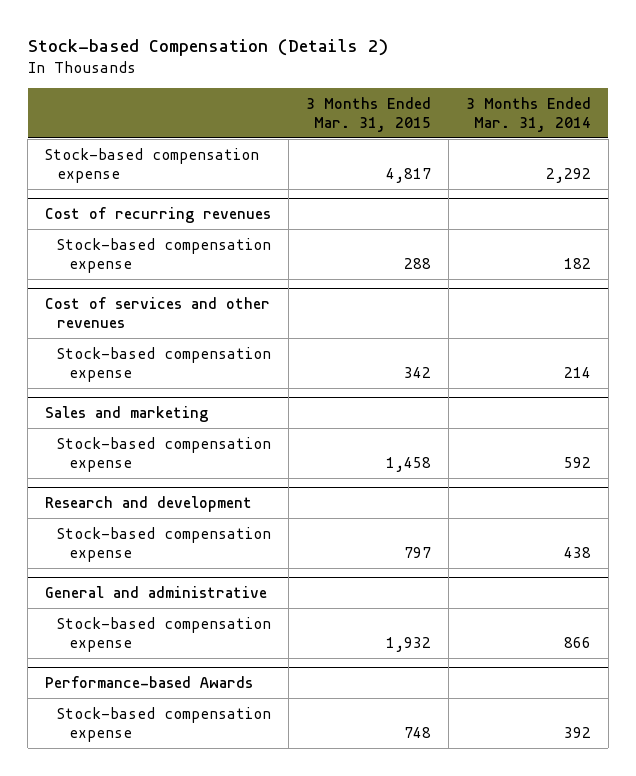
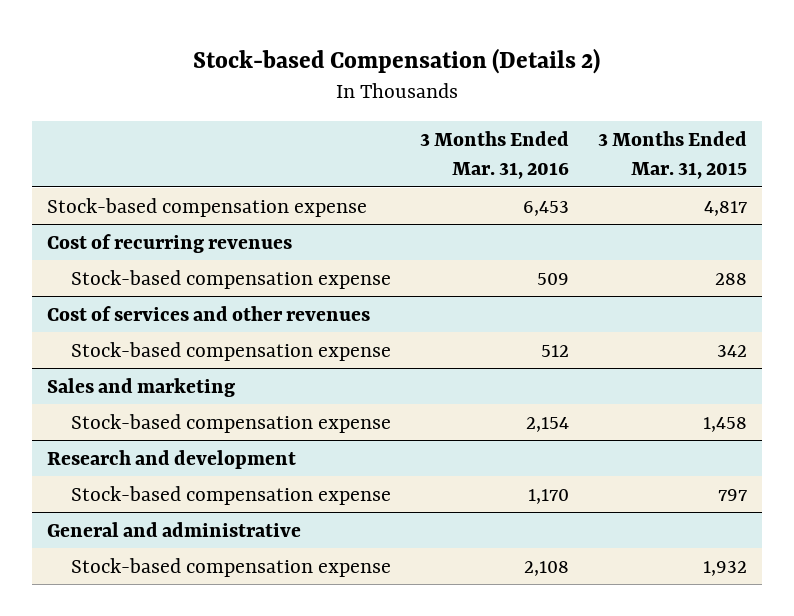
- | 3 Months Ended Mar. 31, 2015 | 3 Months Ended Mar. 31, 2014
+ | 3 Months Ended Mar. 31, 2016 | 3 Months Ended Mar. 31, 2015
- Performance-based Awards
- Stock-based compensation expense | 748 | 392

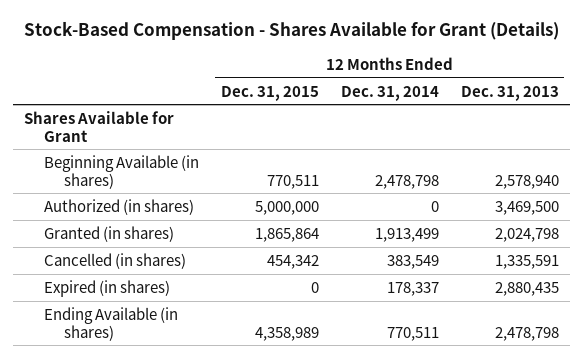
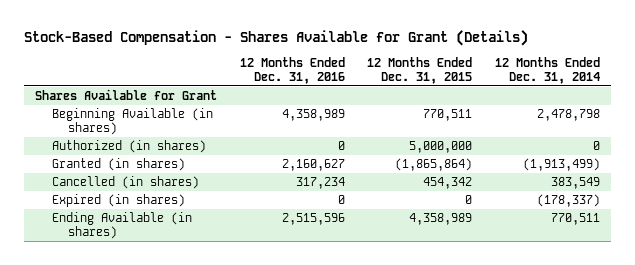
- | 12 Months Ended Dec. 31, 2015 | 12 Months Ended Dec. 31, 2014 | 12 Months Ended Dec. 31, 2013
+ | 12 Months Ended Dec. 31, 2016 | 12 Months Ended Dec. 31, 2015 | 12 Months Ended Dec. 31, 2014
- Granted (in shares) | 1,865,864 | 1,913,499 | 2,024,798
+ Granted (in shares) | 2,160,627 | (1,865,864) | (1,913,499)
- Expired (in shares) | 0 | 178,337 | 2,880,435
+ Expired (in shares) | 0 | 0 | (178,337)

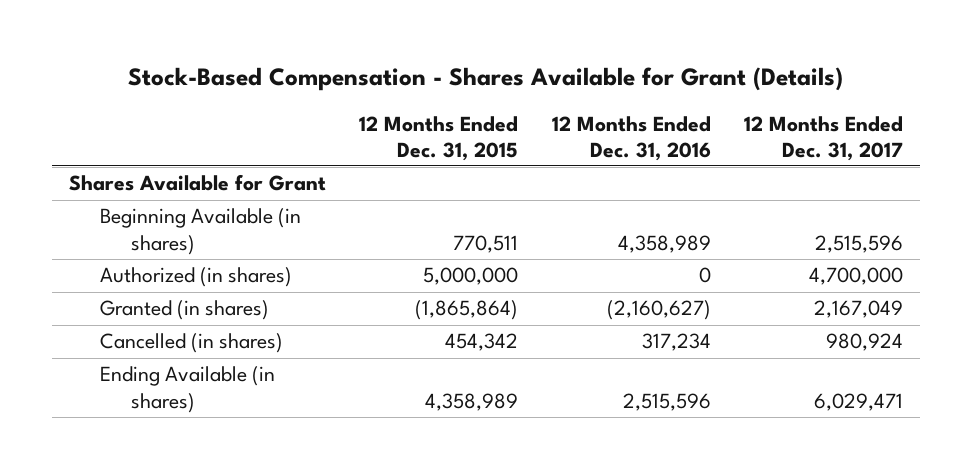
- | 12 Months Ended Dec. 31, 2016 | 12 Months Ended Dec. 31, 2015 | 12 Months Ended Dec. 31, 2014
+ | 12 Months Ended Dec. 31, 2015 | 12 Months Ended Dec. 31, 2016 | 12 Months Ended Dec. 31, 2017
- Granted (in shares) | 2,160,627 | (1,865,864) | (1,913,499)
+ Granted (in shares) | (1,865,864) | (2,160,627) | 2,167,049
- Expired (in shares) | 0 | 0 | (178,337)

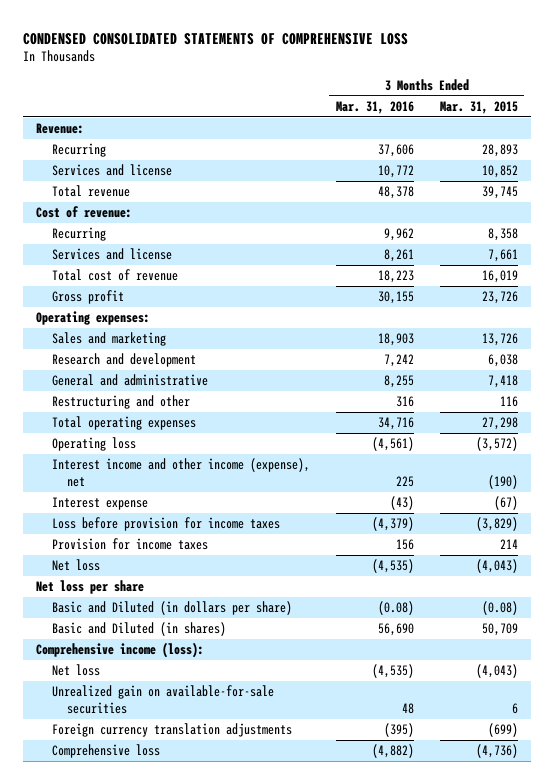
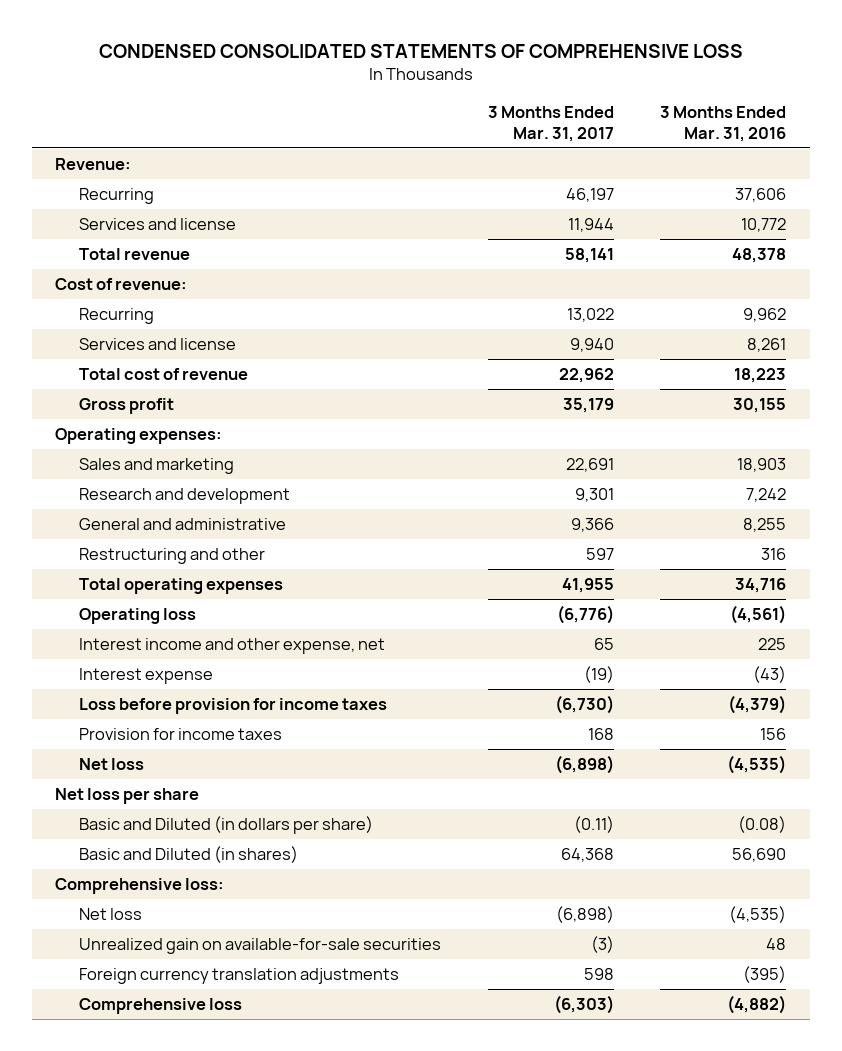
- | 3 Months Ended Mar. 31, 2016 | 3 Months Ended Mar. 31, 2015
+ | 3 Months Ended Mar. 31, 2017 | 3 Months Ended Mar. 31, 2016
- Interest income and other income (expense), net | 225 | (190)
+ Interest income and other expense, net | 65 | 225
- Comprehensive income (loss):
+ Comprehensive loss:

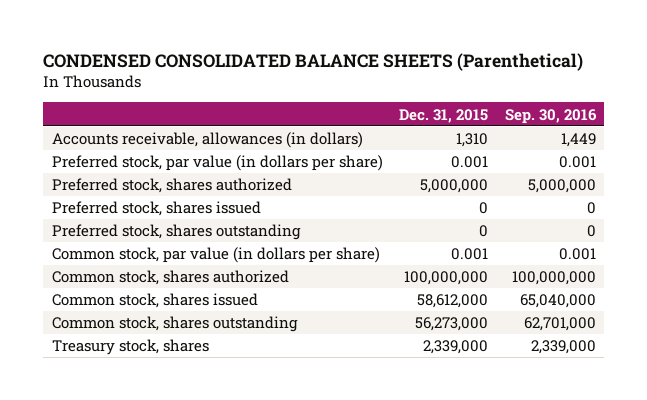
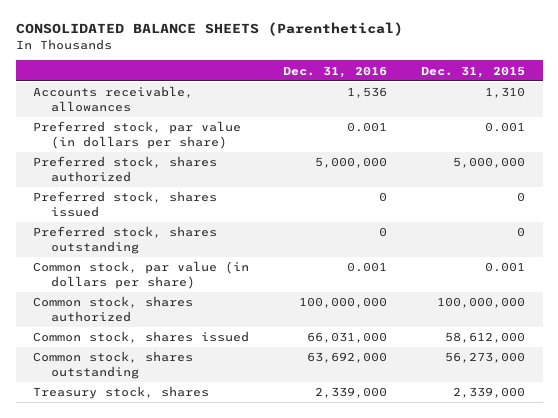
- CONDENSED CONSOLIDATED BALANCE SHEETS (Parenthetical)
+ CONSOLIDATED BALANCE SHEETS (Parenthetical)
- | Dec. 31, 2015 | Sep. 30, 2016
+ | Dec. 31, 2016 | Dec. 31, 2015
- Accounts receivable, allowances (in dollars) | 1,310 | 1,449
+ Accounts receivable, allowances | 1,536 | 1,310

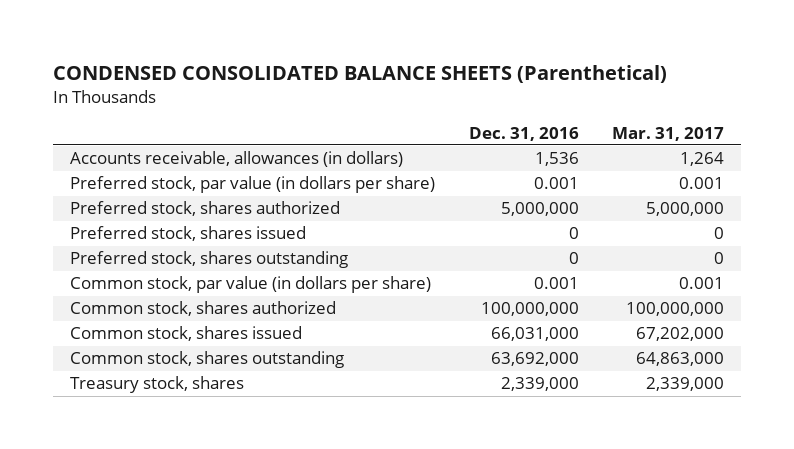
- CONSOLIDATED BALANCE SHEETS (Parenthetical)
+ CONDENSED CONSOLIDATED BALANCE SHEETS (Parenthetical)
- | Dec. 31, 2016 | Dec. 31, 2015
+ | Dec. 31, 2016 | Mar. 31, 2017
- Accounts receivable, allowances | 1,536 | 1,310
+ Accounts receivable, allowances (in dollars) | 1,536 | 1,264

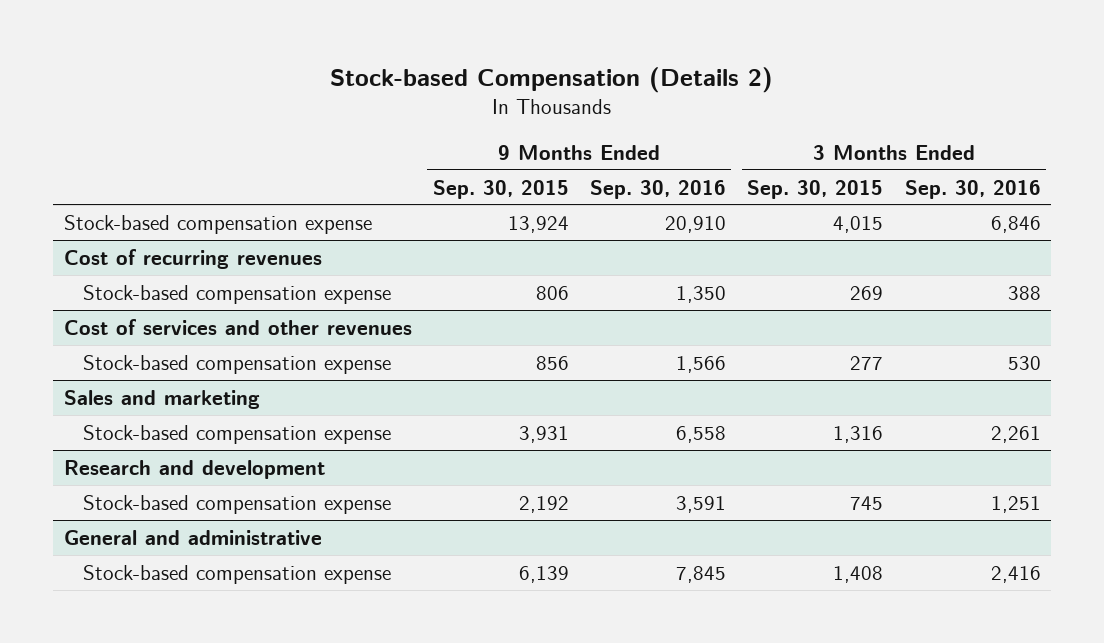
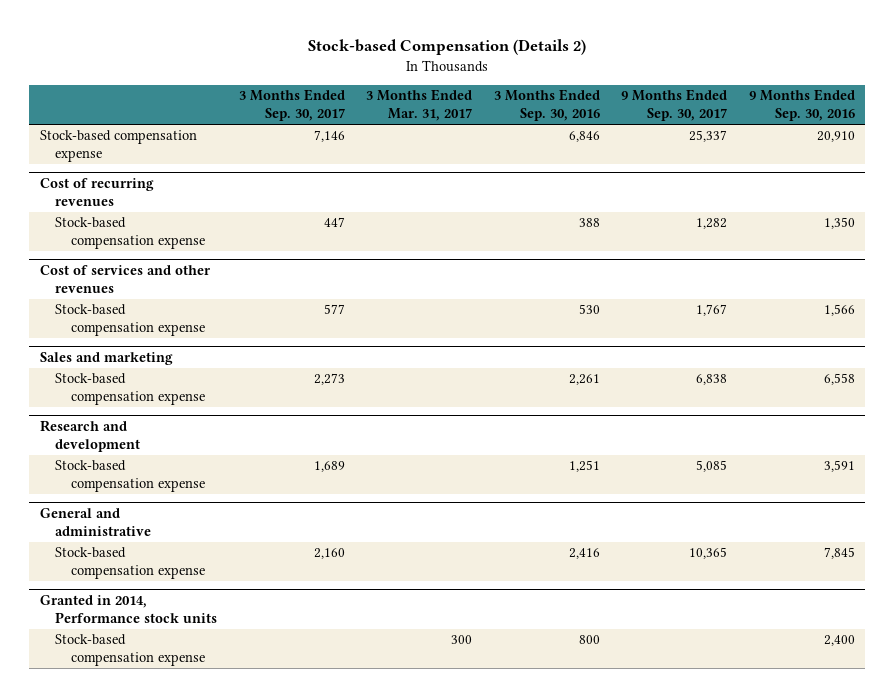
- | 9 Months Ended Sep. 30, 2015 | 9 Months Ended Sep. 30, 2016 | 3 Months Ended Sep. 30, 2015 | 3 Months Ended Sep. 30, 2016
+ | 3 Months Ended Sep. 30, 2017 | 3 Months Ended Mar. 31, 2017 | 3 Months Ended Sep. 30, 2016 | 9 Months Ended Sep. 30, 2017 | 9 Months Ended Sep. 30, 2016
+ Granted in 2014, Performance stock units
+ Stock-based compensation expense | | 300 | 800 | | 2,400

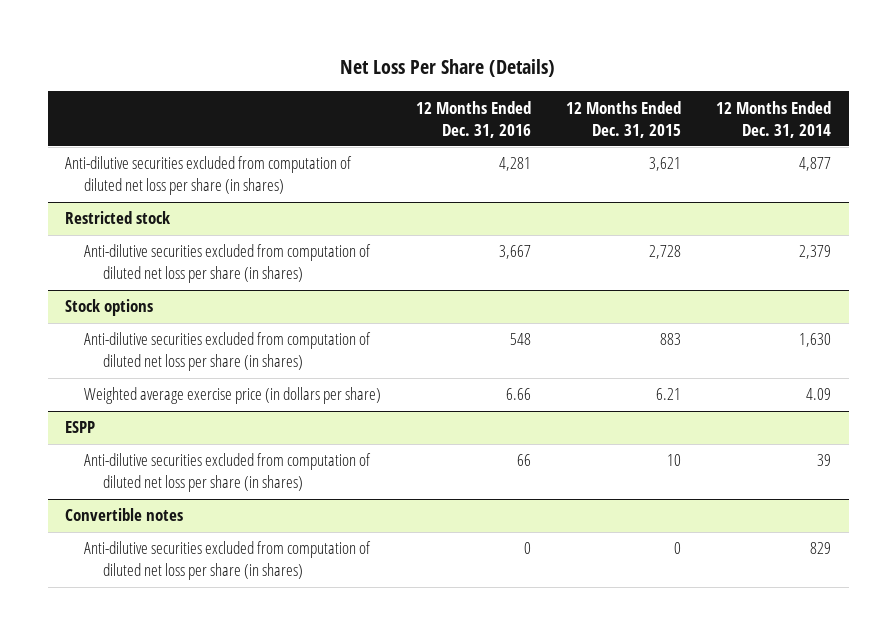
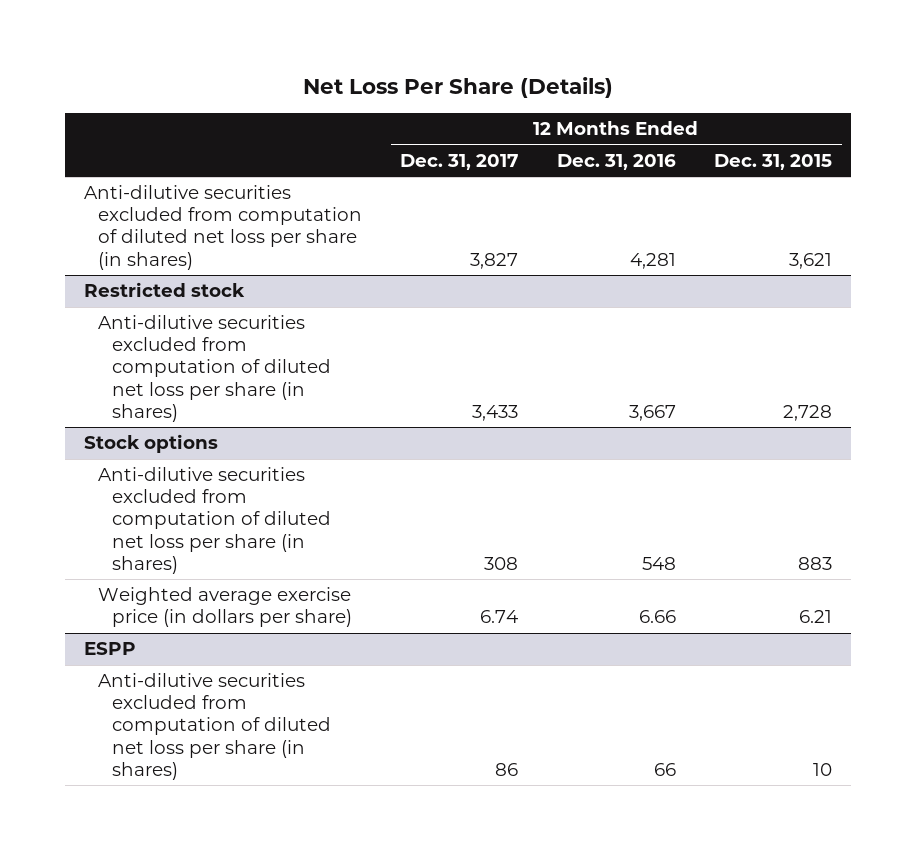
- | 12 Months Ended Dec. 31, 2016 | 12 Months Ended Dec. 31, 2015 | 12 Months Ended Dec. 31, 2014
+ | 12 Months Ended Dec. 31, 2017 | 12 Months Ended Dec. 31, 2016 | 12 Months Ended Dec. 31, 2015
- Convertible notes
- Anti-dilutive securities excluded from computation of diluted net loss per share (in shares) | 0 | 0 | 829

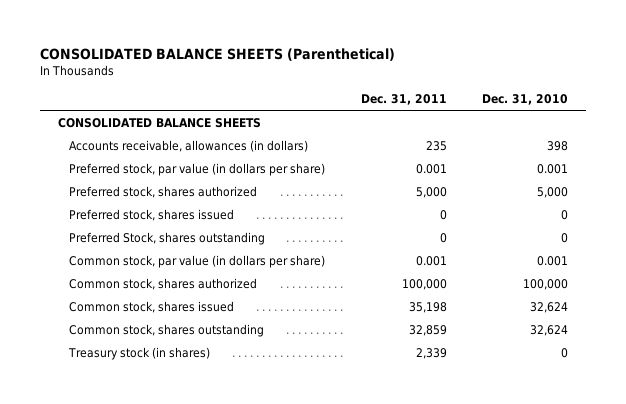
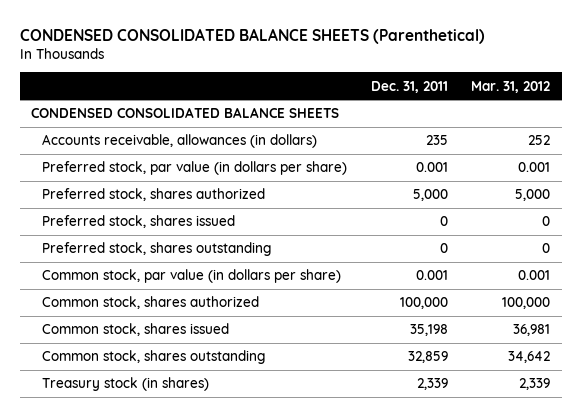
- CONSOLIDATED BALANCE SHEETS (Parenthetical)
+ CONDENSED CONSOLIDATED BALANCE SHEETS (Parenthetical)
- | Dec. 31, 2011 | Dec. 31, 2010
+ | Dec. 31, 2011 | Mar. 31, 2012
- CONSOLIDATED BALANCE SHEETS
+ CONDENSED CONSOLIDATED BALANCE SHEETS
- Preferred Stock, shares outstanding | 0 | 0
+ Preferred stock, shares outstanding | 0 | 0

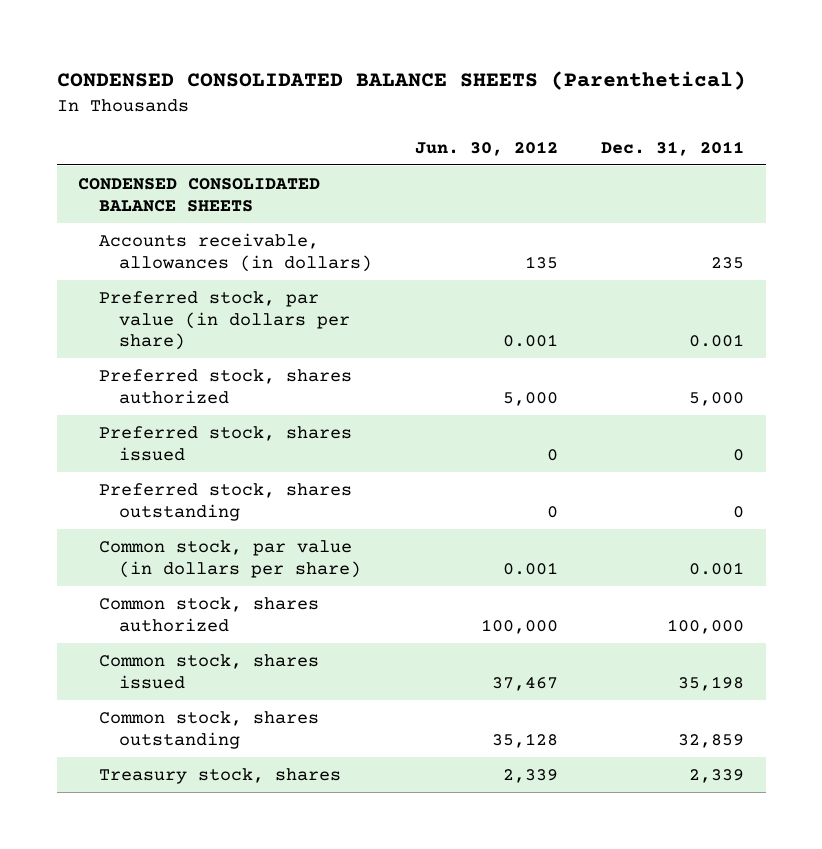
- | Dec. 31, 2011 | Mar. 31, 2012
+ | Jun. 30, 2012 | Dec. 31, 2011
- Treasury stock (in shares) | 2,339 | 2,339
+ Treasury stock, shares | 2,339 | 2,339

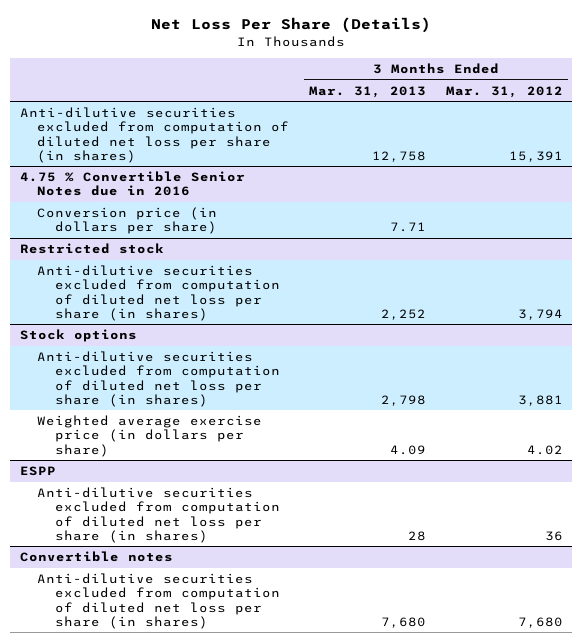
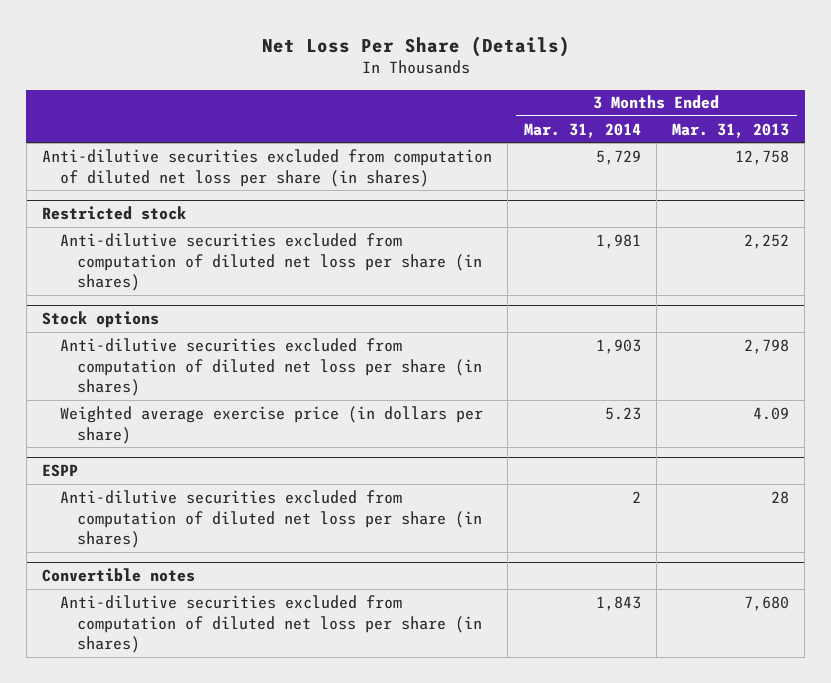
- | 3 Months Ended Mar. 31, 2013 | 3 Months Ended Mar. 31, 2012
+ | 3 Months Ended Mar. 31, 2014 | 3 Months Ended Mar. 31, 2013
- 4.75 % Convertible Senior Notes due in 2016
- Conversion price (in dollars per share) | 7.71 |

